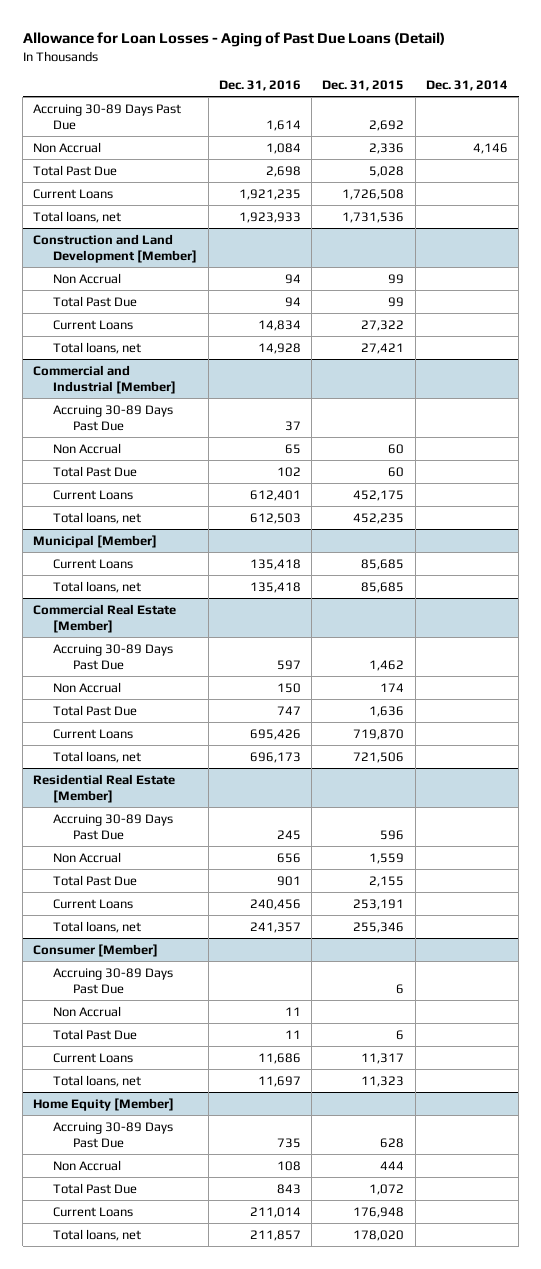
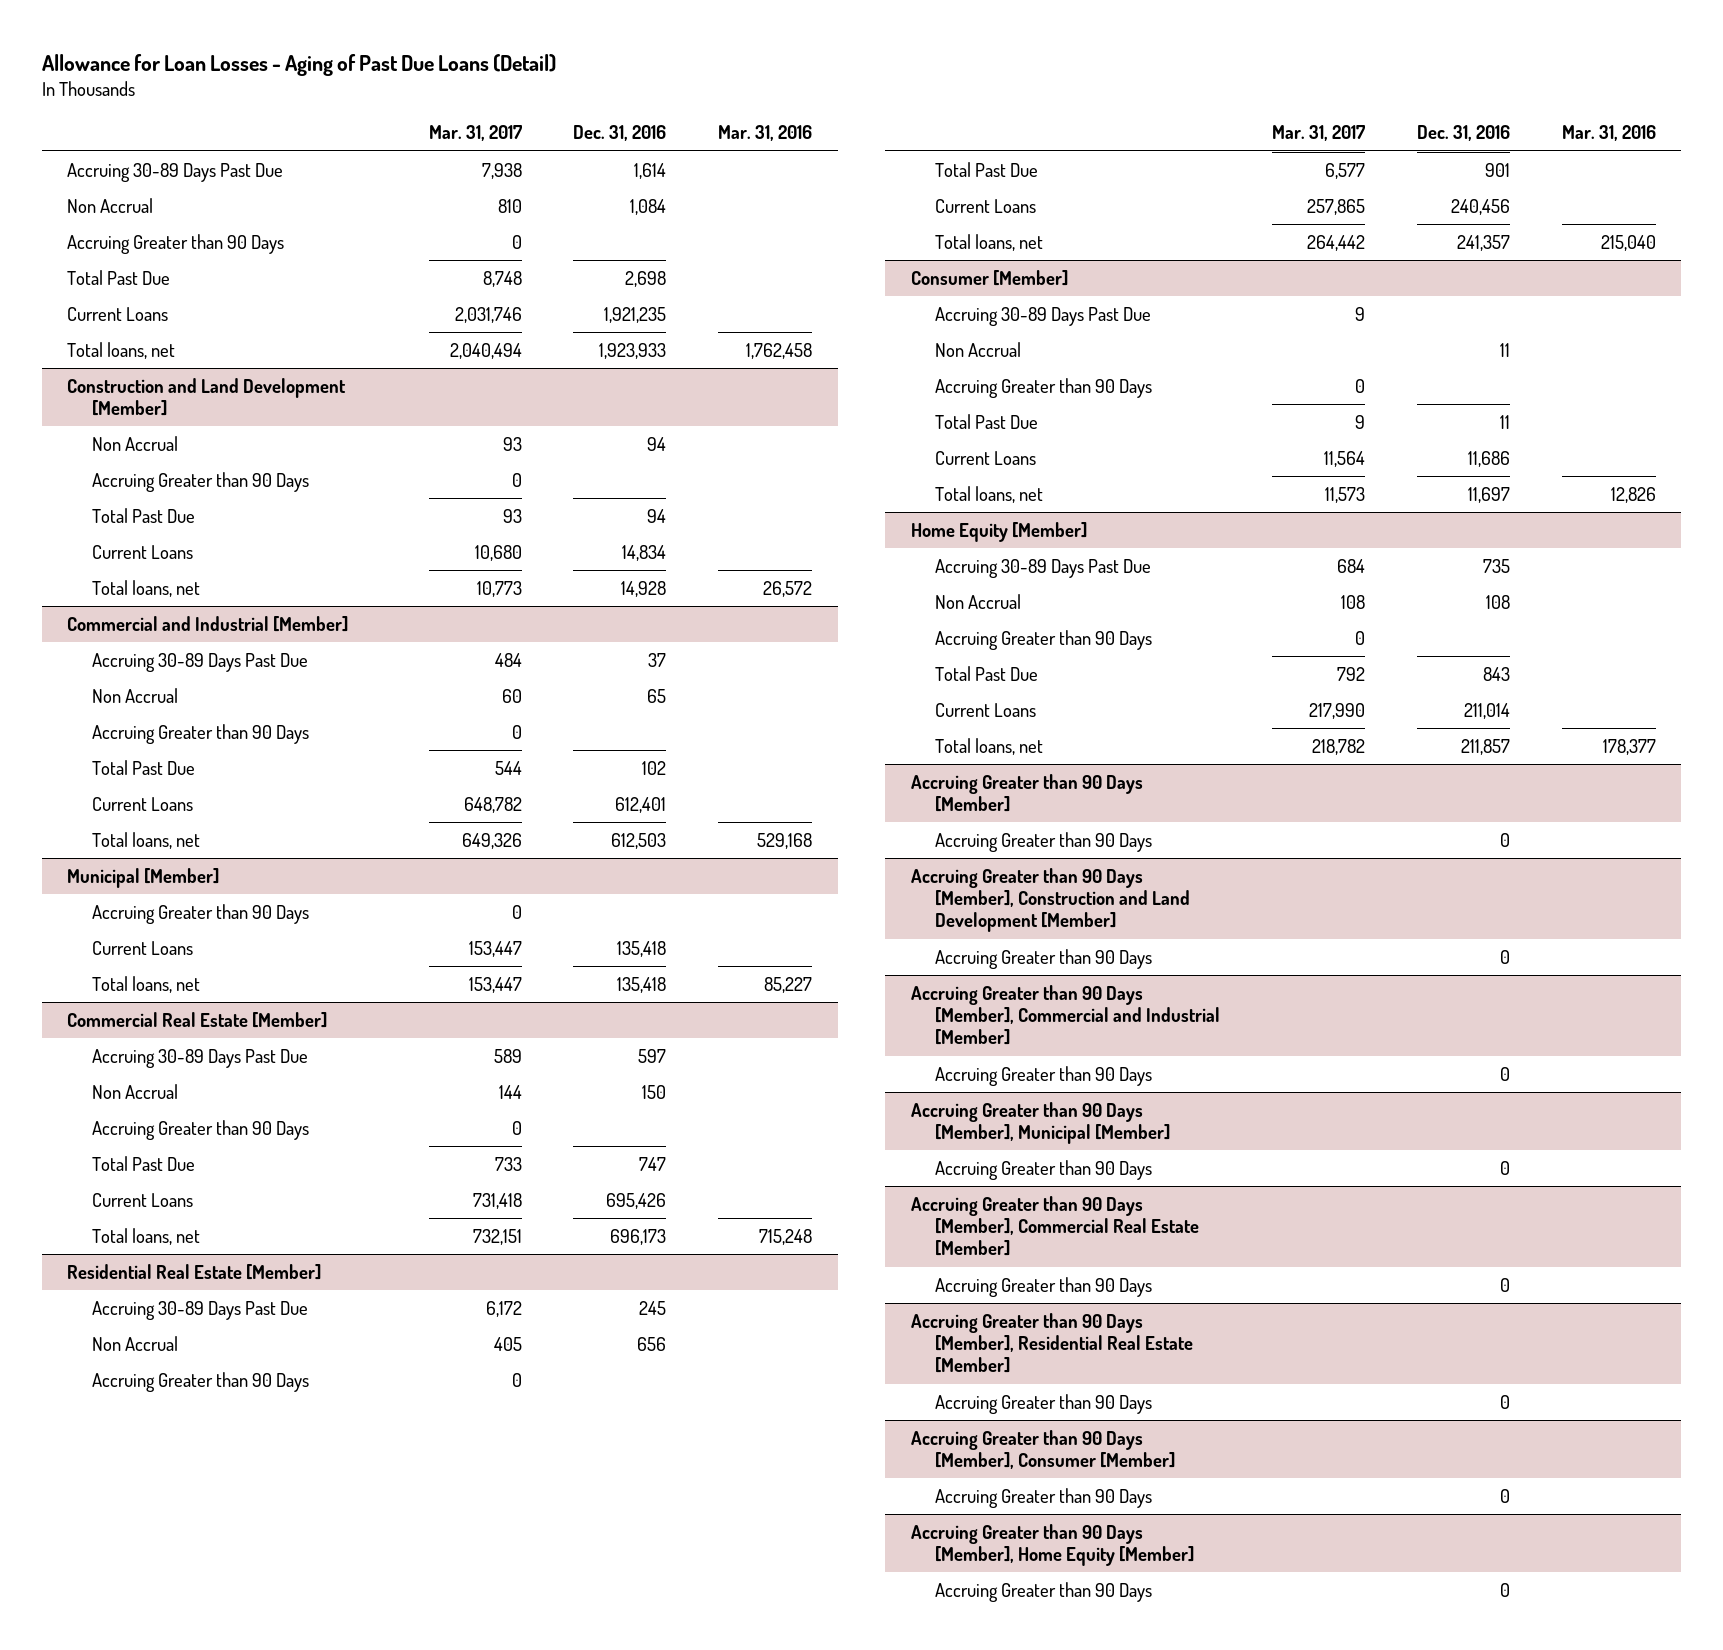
- | Dec. 31, 2016 | Dec. 31, 2015 | Dec. 31, 2014
+ | Mar. 31, 2017 | Dec. 31, 2016 | Mar. 31, 2016
+ Accruing Greater than 90 Days | 0 | |
@ Construction and Land Development [Member]
+ Accruing Greater than 90 Days | 0 | |
@ Commercial and Industrial [Member]
+ Accruing Greater than 90 Days | 0 | |
@ Municipal [Member]
+ Accruing Greater than 90 Days | 0 | |
@ Commercial Real Estate [Member]
+ Accruing Greater than 90 Days | 0 | |
@ Residential Real Estate [Member]
+ Accruing Greater than 90 Days | 0 | |
@ Consumer [Member]
+ Accruing Greater than 90 Days | 0 | |
@ Home Equity [Member]
+ Accruing Greater than 90 Days | 0 | |
+ Accruing Greater than 90 Days [Member]
+ Accruing Greater than 90 Days | | 0 |
+ Accruing Greater than 90 Days [Member], Construction and Land Development [Member]
+ Accruing Greater than 90 Days | | 0 |
+ Accruing Greater than 90 Days [Member], Commercial and Industrial [Member]
+ Accruing Greater than 90 Days | | 0 |
+ Accruing Greater than 90 Days [Member], Municipal [Member]
+ Accruing Greater than 90 Days | | 0 |
+ Accruing Greater than 90 Days [Member], Commercial Real Estate [Member]
+ Accruing Greater than 90 Days | | 0 |
+ Accruing Greater than 90 Days [Member], Residential Real Estate [Member]
+ Accruing Greater than 90 Days | | 0 |
+ Accruing Greater than 90 Days [Member], Consumer [Member]
+ Accruing Greater than 90 Days | | 0 |
+ Accruing Greater than 90 Days [Member], Home Equity [Member]
+ Accruing Greater than 90 Days | | 0 |

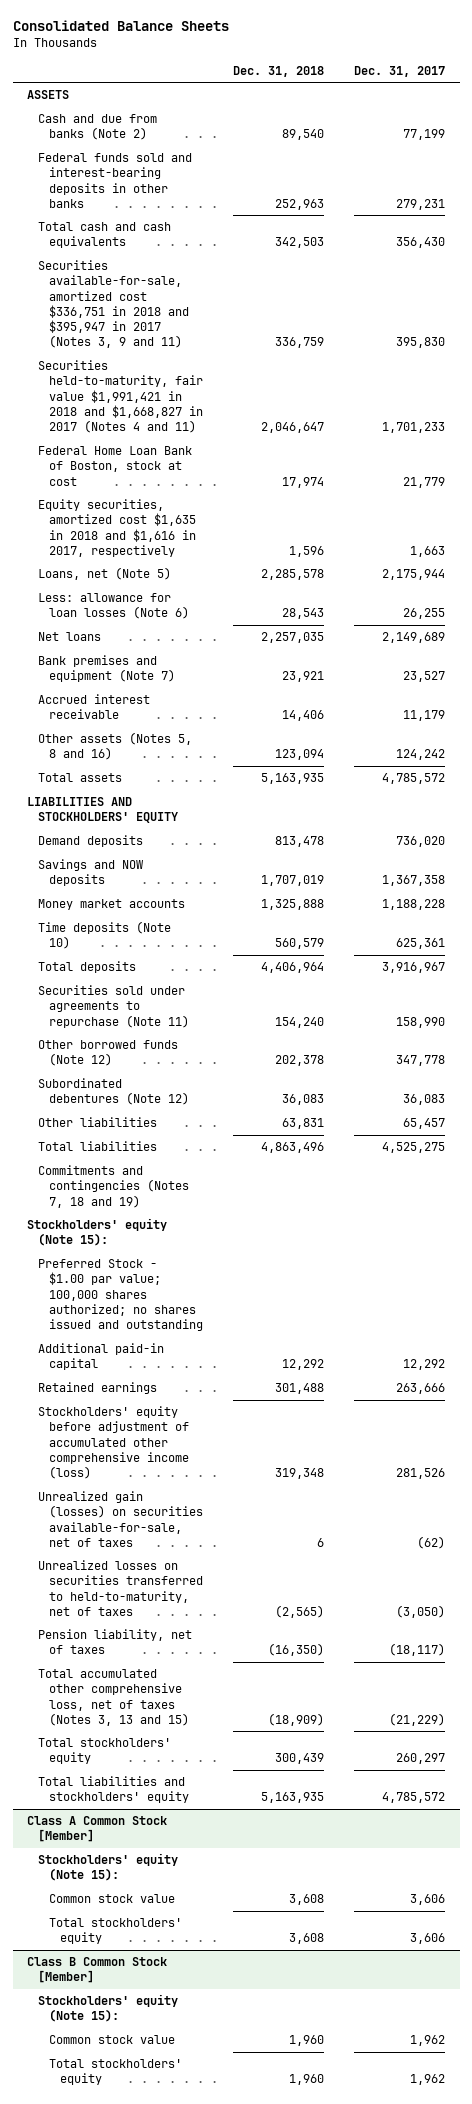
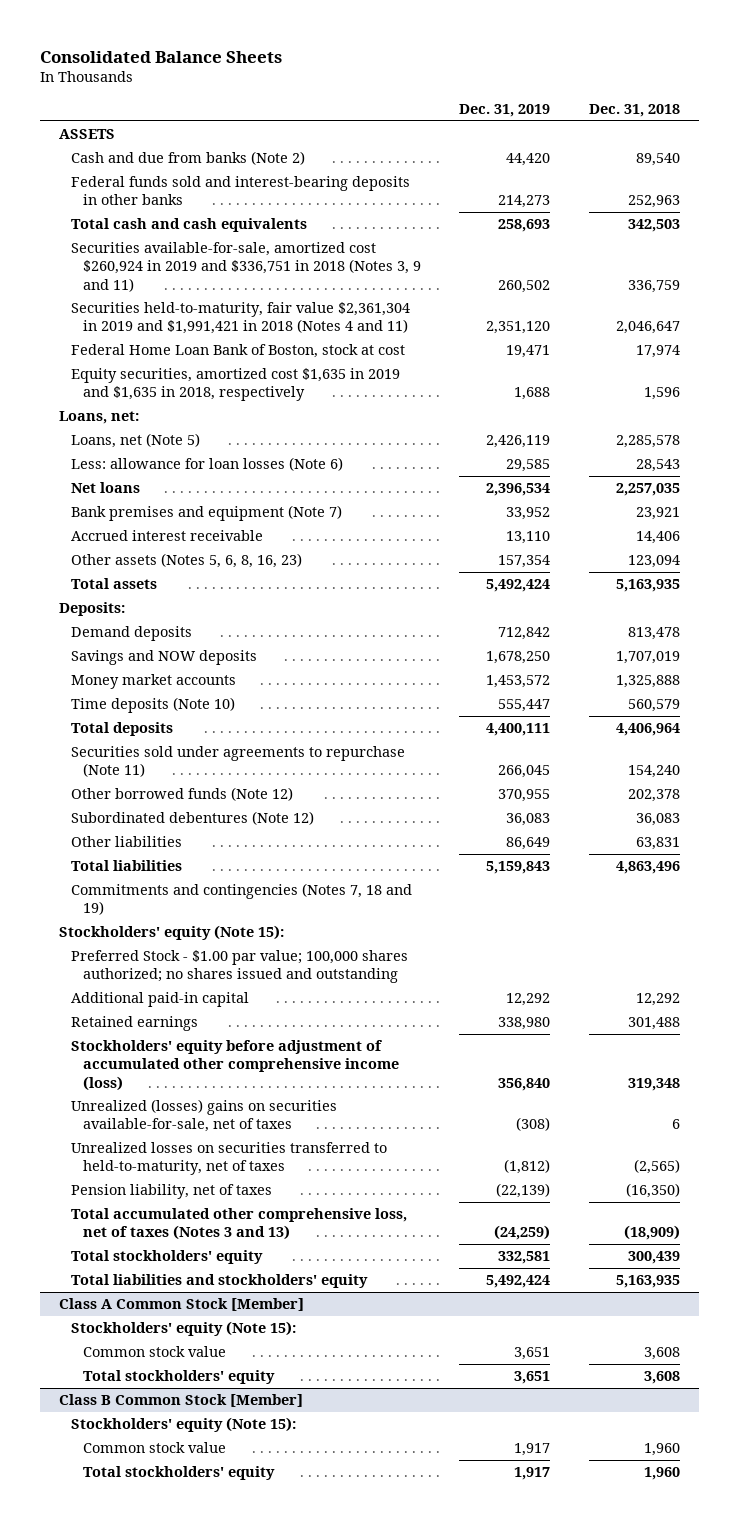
- | Dec. 31, 2018 | Dec. 31, 2017
+ | Dec. 31, 2019 | Dec. 31, 2018
- Securities available-for-sale, amortized cost $336,751 in 2018 and $395,947 in 2017 (Notes 3, 9 and 11) | 336,759 | 395,830
- Securities held-to-maturity, fair value $1,991,421 in 2018 and $1,668,827 in 2017 (Notes 4 and 11) | 2,046,647 | 1,701,233
+ Securities available-for-sale, amortized cost $260,924 in 2019 and $336,751 in 2018 (Notes 3, 9 and 11) | 260,502 | 336,759
+ Securities held-to-maturity, fair value $2,361,304 in 2019 and $1,991,421 in 2018 (Notes 4 and 11) | 2,351,120 | 2,046,647
- Equity securities, amortized cost $1,635 in 2018 and $1,616 in 2017, respectively | 1,596 | 1,663
+ Equity securities, amortized cost $1,635 in 2019 and $1,635 in 2018, respectively | 1,688 | 1,596
+ Loans, net:
- Other assets (Notes 5, 8 and 16) | 123,094 | 124,242
+ Other assets (Notes 5, 6, 8, 16, 23) | 157,354 | 123,094
- LIABILITIES AND STOCKHOLDERS' EQUITY
+ Deposits:
- Unrealized gain (losses) on securities available-for-sale, net of taxes | 6 | (62)
+ Unrealized (losses) gains on securities available-for-sale, net of taxes | (308) | 6
- Total accumulated other comprehensive loss, net of taxes (Notes 3, 13 and 15) | (18,909) | (21,229)
+ Total accumulated other comprehensive loss, net of taxes (Notes 3 and 13) | (24,259) | (18,909)

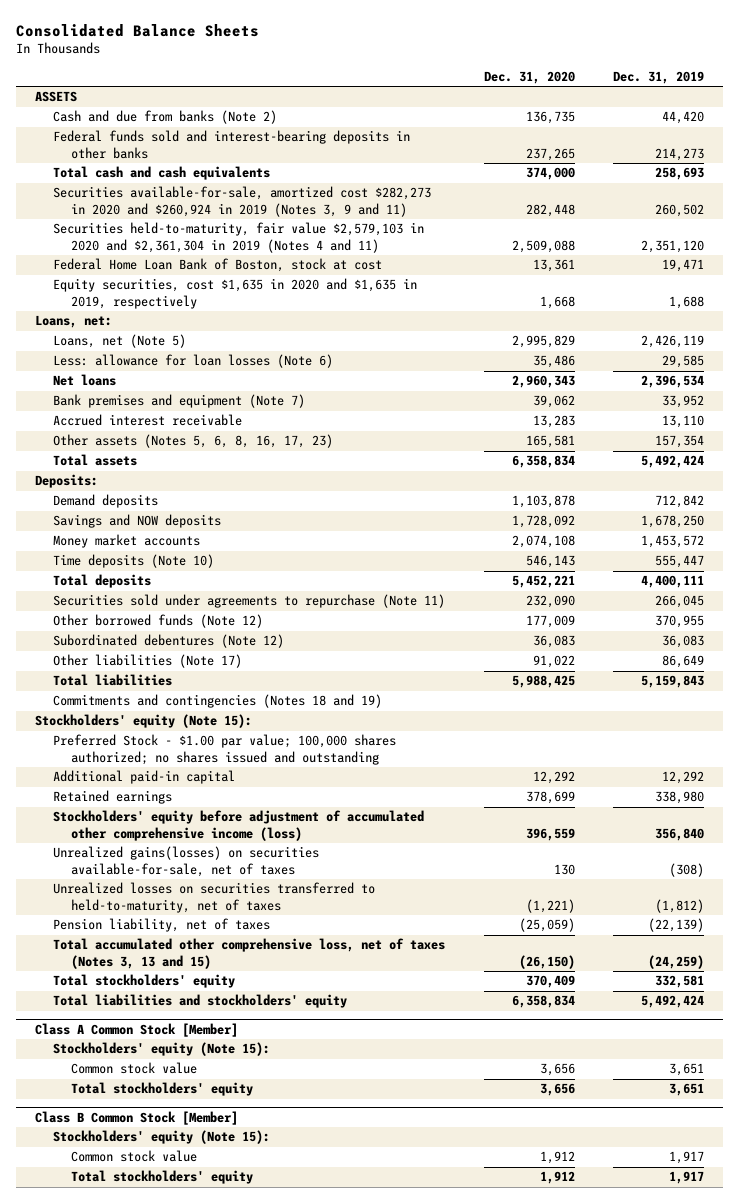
- | Dec. 31, 2019 | Dec. 31, 2018
+ | Dec. 31, 2020 | Dec. 31, 2019
- Securities available-for-sale, amortized cost $260,924 in 2019 and $336,751 in 2018 (Notes 3, 9 and 11) | 260,502 | 336,759
- Securities held-to-maturity, fair value $2,361,304 in 2019 and $1,991,421 in 2018 (Notes 4 and 11) | 2,351,120 | 2,046,647
+ Securities available-for-sale, amortized cost $282,273 in 2020 and $260,924 in 2019 (Notes 3, 9 and 11) | 282,448 | 260,502
+ Securities held-to-maturity, fair value $2,579,103 in 2020 and $2,361,304 in 2019 (Notes 4 and 11) | 2,509,088 | 2,351,120
- Equity securities, amortized cost $1,635 in 2019 and $1,635 in 2018, respectively | 1,688 | 1,596
+ Equity securities, cost $1,635 in 2020 and $1,635 in 2019, respectively | 1,668 | 1,688
- Other assets (Notes 5, 6, 8, 16, 23) | 157,354 | 123,094
+ Other assets (Notes 5, 6, 8, 16, 17, 23) | 165,581 | 157,354
- Other liabilities | 86,649 | 63,831
+ Other liabilities (Note 17) | 91,022 | 86,649
- Commitments and contingencies (Notes 7, 18 and 19)
+ Commitments and contingencies (Notes 18 and 19)
- Unrealized (losses) gains on securities available-for-sale, net of taxes | (308) | 6
+ Unrealized gains(losses) on securities available-for-sale, net of taxes | 130 | (308)
- Total accumulated other comprehensive loss, net of taxes (Notes 3 and 13) | (24,259) | (18,909)
+ Total accumulated other comprehensive loss, net of taxes (Notes 3, 13 and 15) | (26,150) | (24,259)

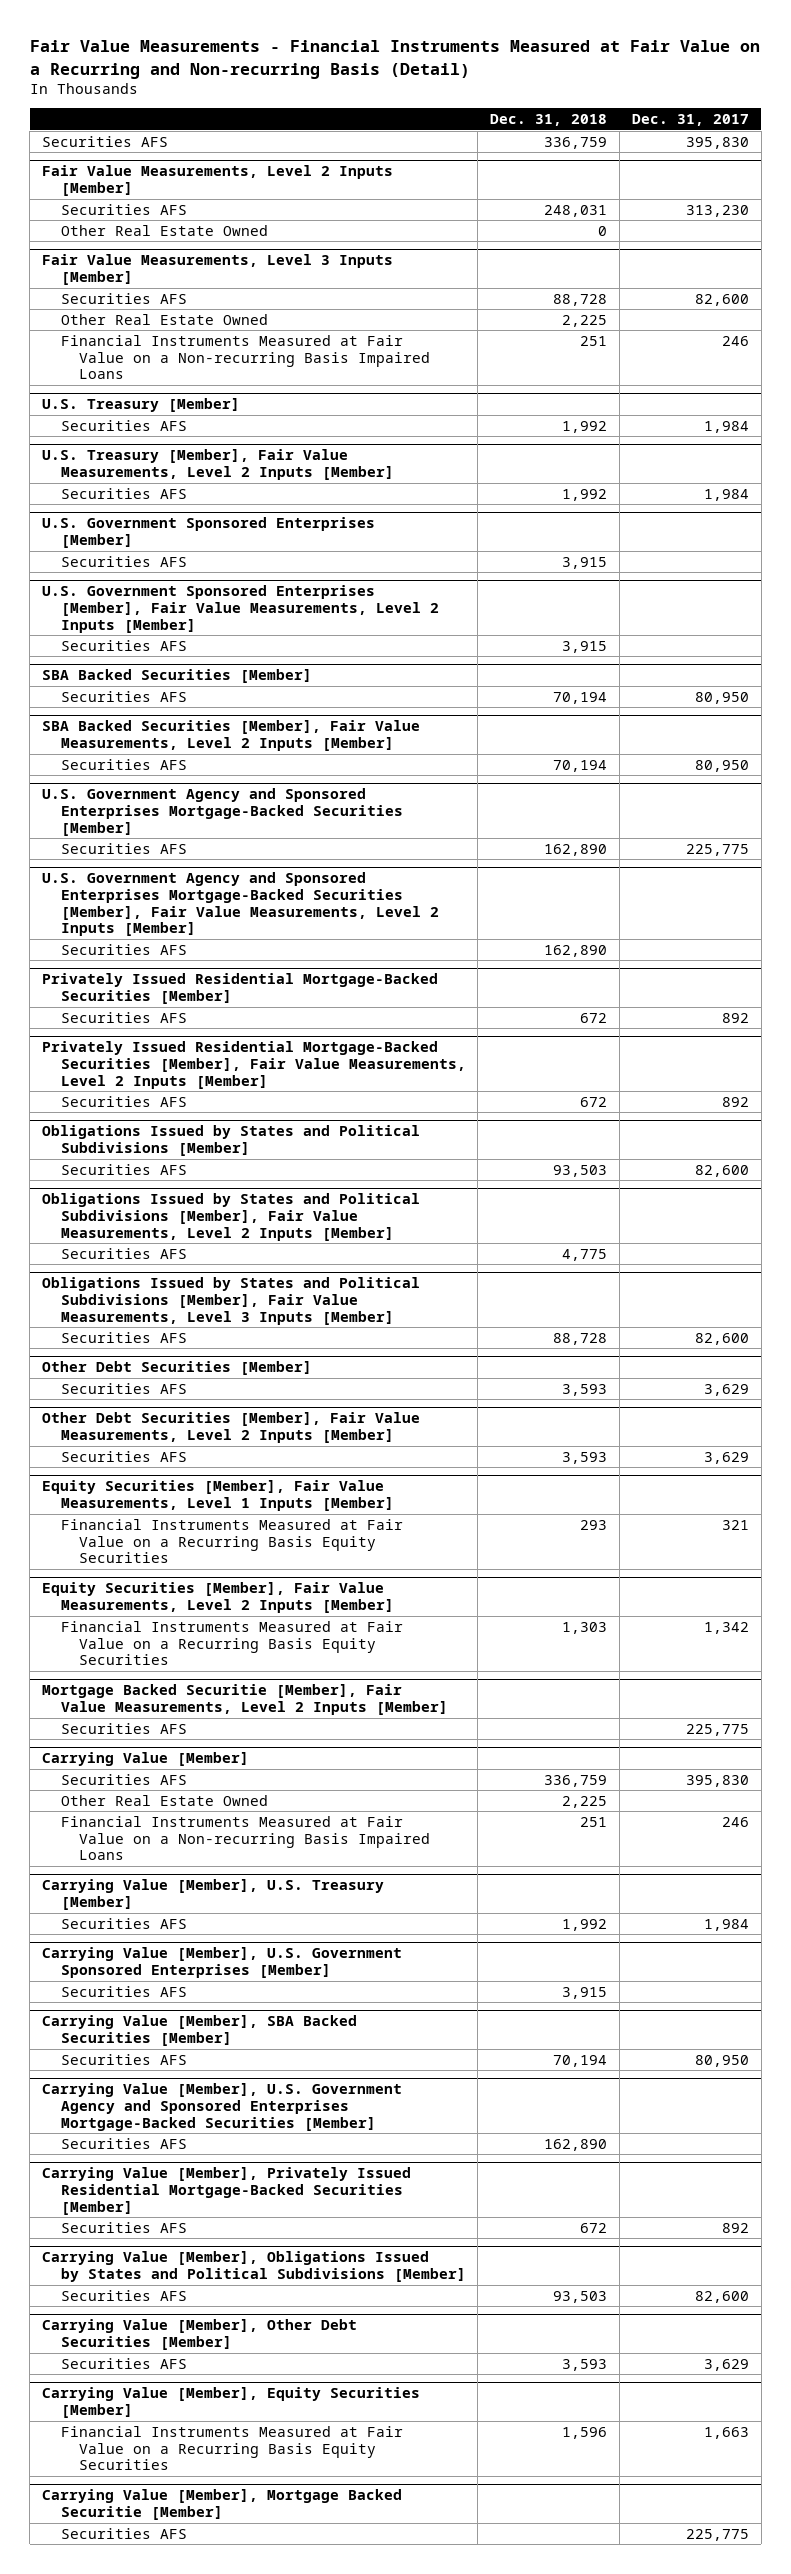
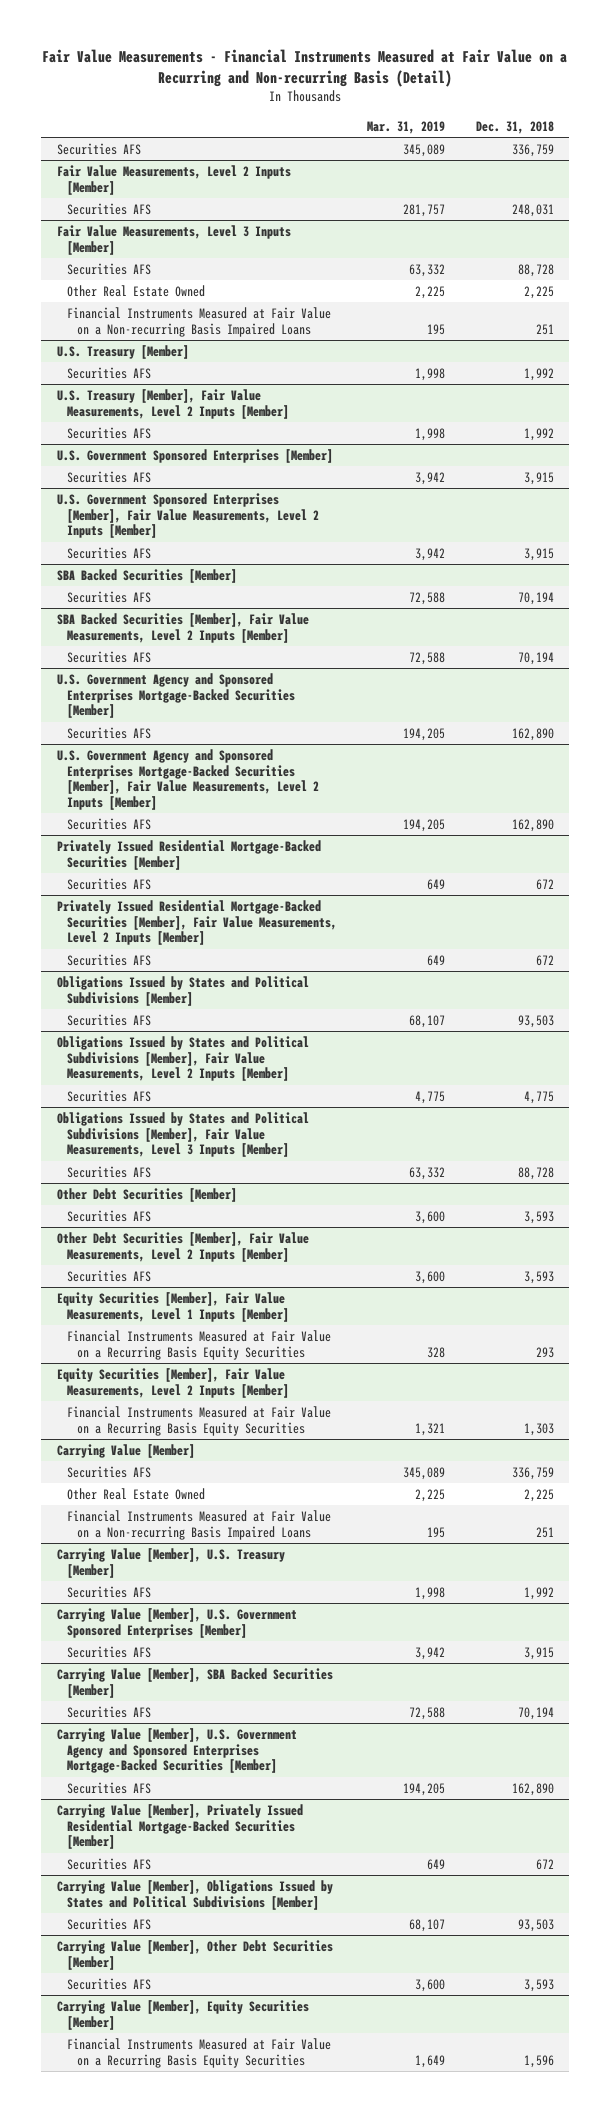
- | Dec. 31, 2018 | Dec. 31, 2017
+ | Mar. 31, 2019 | Dec. 31, 2018
@ Fair Value Measurements, Level 2 Inputs [Member]
- Other Real Estate Owned | 0 |
- Mortgage Backed Securitie [Member], Fair Value Measurements, Level 2 Inputs [Member]
- Securities AFS | | 225,775
- Carrying Value [Member], Mortgage Backed Securitie [Member]
- Securities AFS | | 225,775

